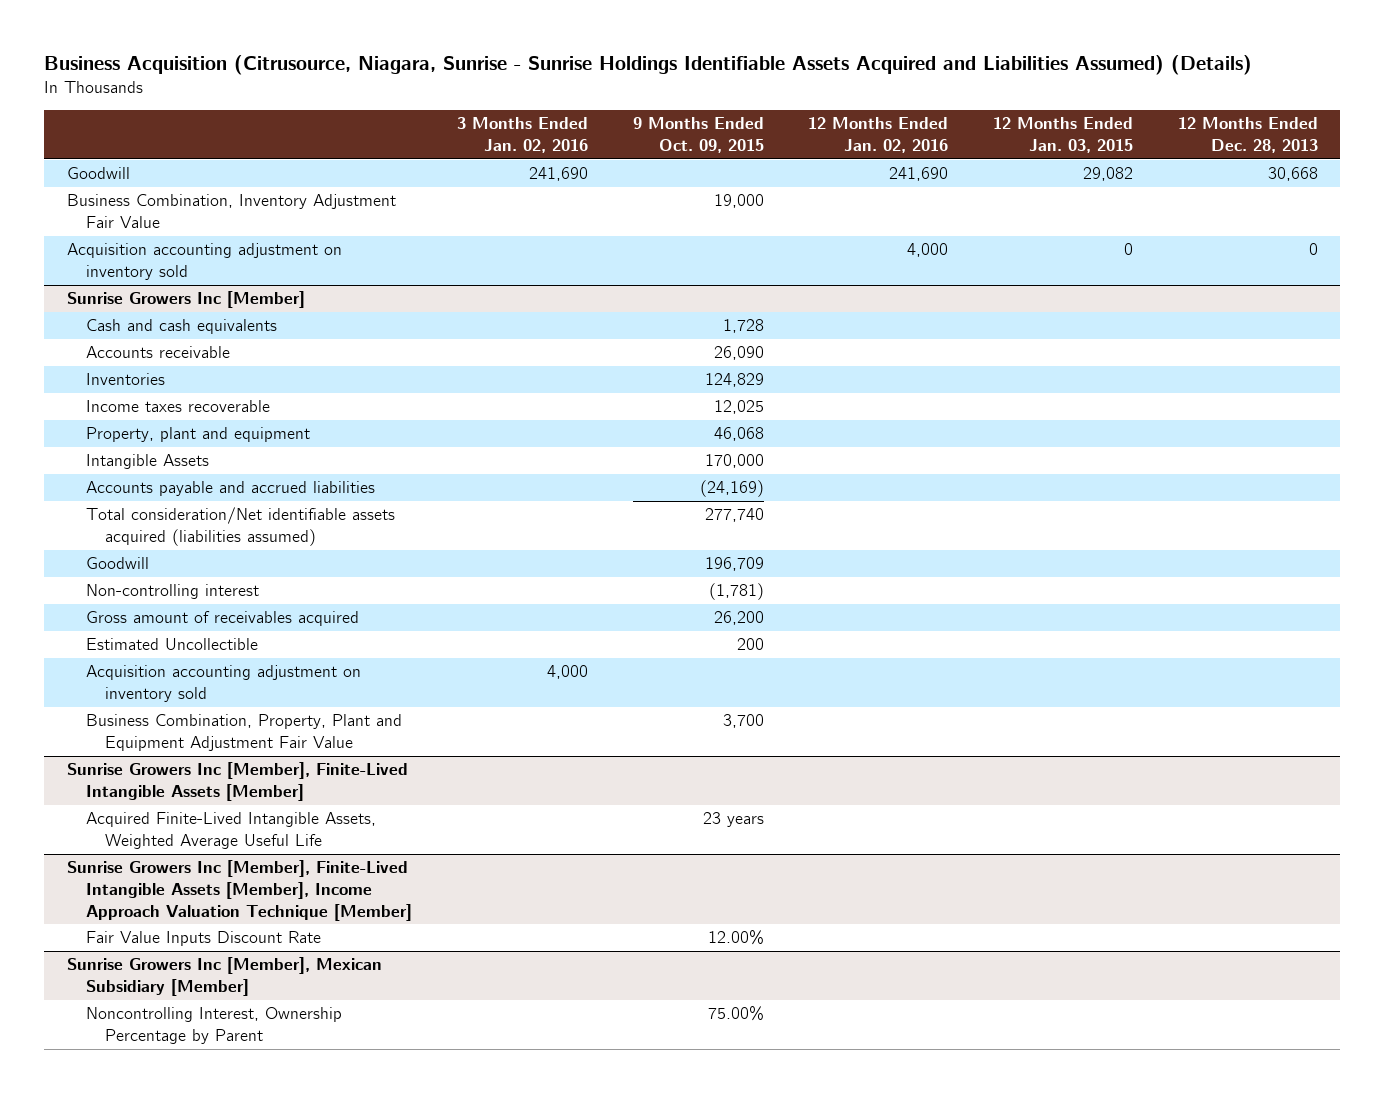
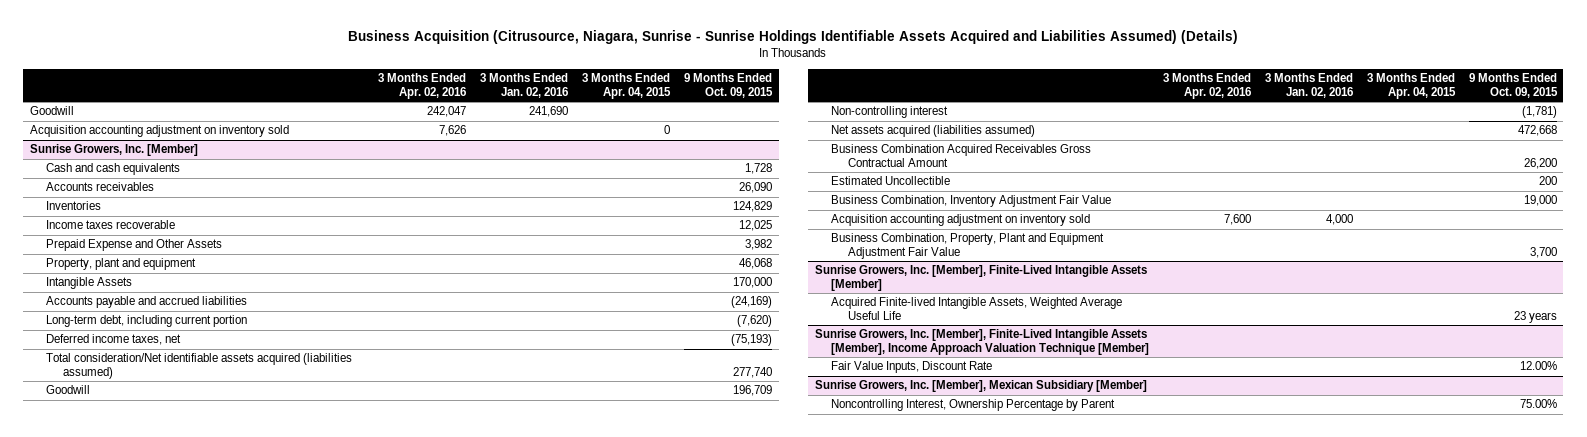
- | 3 Months Ended Jan. 02, 2016 | 9 Months Ended Oct. 09, 2015 | 12 Months Ended Jan. 02, 2016 | 12 Months Ended Jan. 03, 2015 | 12 Months Ended Dec. 28, 2013
+ | 3 Months Ended Apr. 02, 2016 | 3 Months Ended Jan. 02, 2016 | 3 Months Ended Apr. 04, 2015 | 9 Months Ended Oct. 09, 2015
- Business Combination, Inventory Adjustment Fair Value | | 19,000 | | |
- Sunrise Growers Inc [Member]
+ Sunrise Growers, Inc. [Member]
- Accounts receivable | | 26,090 | | |
+ Accounts receivables | | | | 26,090
+ Prepaid Expense and Other Assets | | | | 3,982
+ Long-term debt, including current portion | | | | (7,620)
+ Deferred income taxes, net | | | | (75,193)
- Gross amount of receivables acquired | | 26,200 | | |
+ Net assets acquired (liabilities assumed) | | | | 472,668
+ Business Combination Acquired Receivables Gross Contractual Amount | | | | 26,200
+ Business Combination, Inventory Adjustment Fair Value | | | | 19,000
- Sunrise Growers Inc [Member], Finite-Lived Intangible Assets [Member]
- Acquired Finite-Lived Intangible Assets, Weighted Average Useful Life | | 23 years | | |
- Sunrise Growers Inc [Member], Finite-Lived Intangible Assets [Member], Income Approach Valuation Technique [Member]
- Fair Value Inputs Discount Rate | | 12.00% | | |
- Sunrise Growers Inc [Member], Mexican Subsidiary [Member]
+ Sunrise Growers, Inc. [Member], Finite-Lived Intangible Assets [Member]
+ Acquired Finite-lived Intangible Assets, Weighted Average Useful Life | | | | 23 years
+ Sunrise Growers, Inc. [Member], Finite-Lived Intangible Assets [Member], Income Approach Valuation Technique [Member]
+ Fair Value Inputs, Discount Rate | | | | 12.00%
+ Sunrise Growers, Inc. [Member], Mexican Subsidiary [Member]

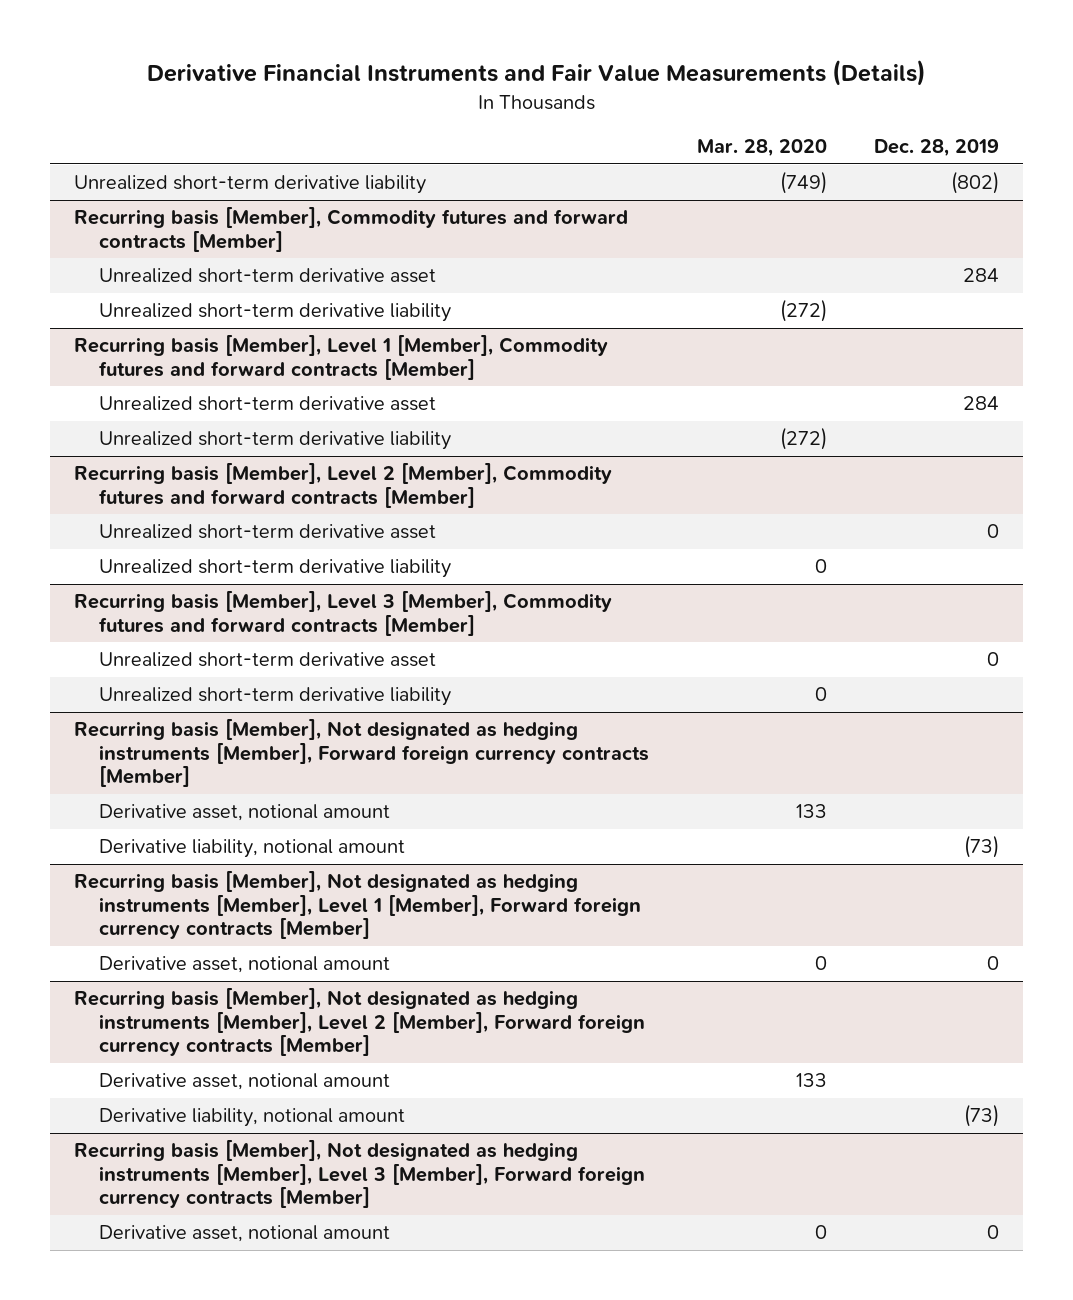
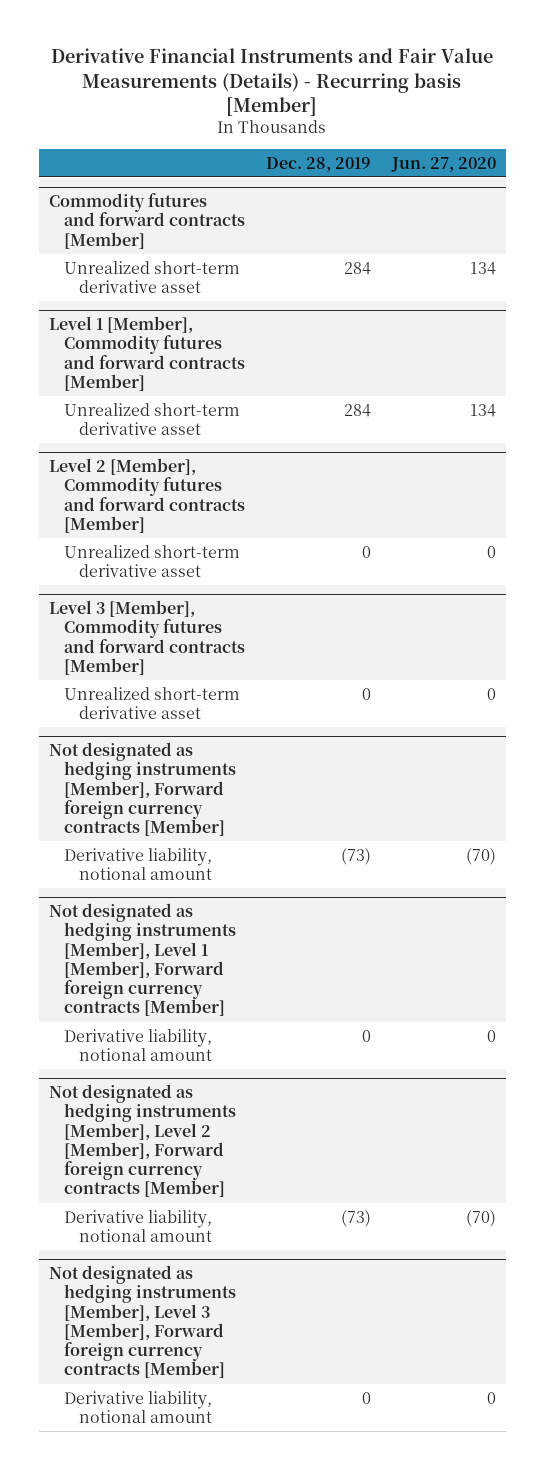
- Derivative Financial Instruments and Fair Value Measurements (Details)
+ Derivative Financial Instruments and Fair Value Measurements (Details) - Recurring basis [Member]
- | Mar. 28, 2020 | Dec. 28, 2019
+ | Dec. 28, 2019 | Jun. 27, 2020
- Unrealized short-term derivative liability | (749) | (802)
- Recurring basis [Member], Commodity futures and forward contracts [Member]
+ Commodity futures and forward contracts [Member]
- Unrealized short-term derivative liability | (272) |
- Recurring basis [Member], Level 1 [Member], Commodity futures and forward contracts [Member]
+ Level 1 [Member], Commodity futures and forward contracts [Member]
- Unrealized short-term derivative liability | (272) |
- Recurring basis [Member], Level 2 [Member], Commodity futures and forward contracts [Member]
+ Level 2 [Member], Commodity futures and forward contracts [Member]
- Unrealized short-term derivative liability | 0 |
- Recurring basis [Member], Level 3 [Member], Commodity futures and forward contracts [Member]
+ Level 3 [Member], Commodity futures and forward contracts [Member]
- Unrealized short-term derivative liability | 0 |
- Recurring basis [Member], Not designated as hedging instruments [Member], Forward foreign currency contracts [Member]
- Derivative asset, notional amount | 133 |
+ Not designated as hedging instruments [Member], Forward foreign currency contracts [Member]
- Recurring basis [Member], Not designated as hedging instruments [Member], Level 1 [Member], Forward foreign currency contracts [Member]
- Derivative asset, notional amount | 0 | 0
- Recurring basis [Member], Not designated as hedging instruments [Member], Level 2 [Member], Forward foreign currency contracts [Member]
- Derivative asset, notional amount | 133 |
+ Not designated as hedging instruments [Member], Level 1 [Member], Forward foreign currency contracts [Member]
+ Derivative liability, notional amount | 0 | 0
+ Not designated as hedging instruments [Member], Level 2 [Member], Forward foreign currency contracts [Member]
- Recurring basis [Member], Not designated as hedging instruments [Member], Level 3 [Member], Forward foreign currency contracts [Member]
- Derivative asset, notional amount | 0 | 0
+ Not designated as hedging instruments [Member], Level 3 [Member], Forward foreign currency contracts [Member]
+ Derivative liability, notional amount | 0 | 0

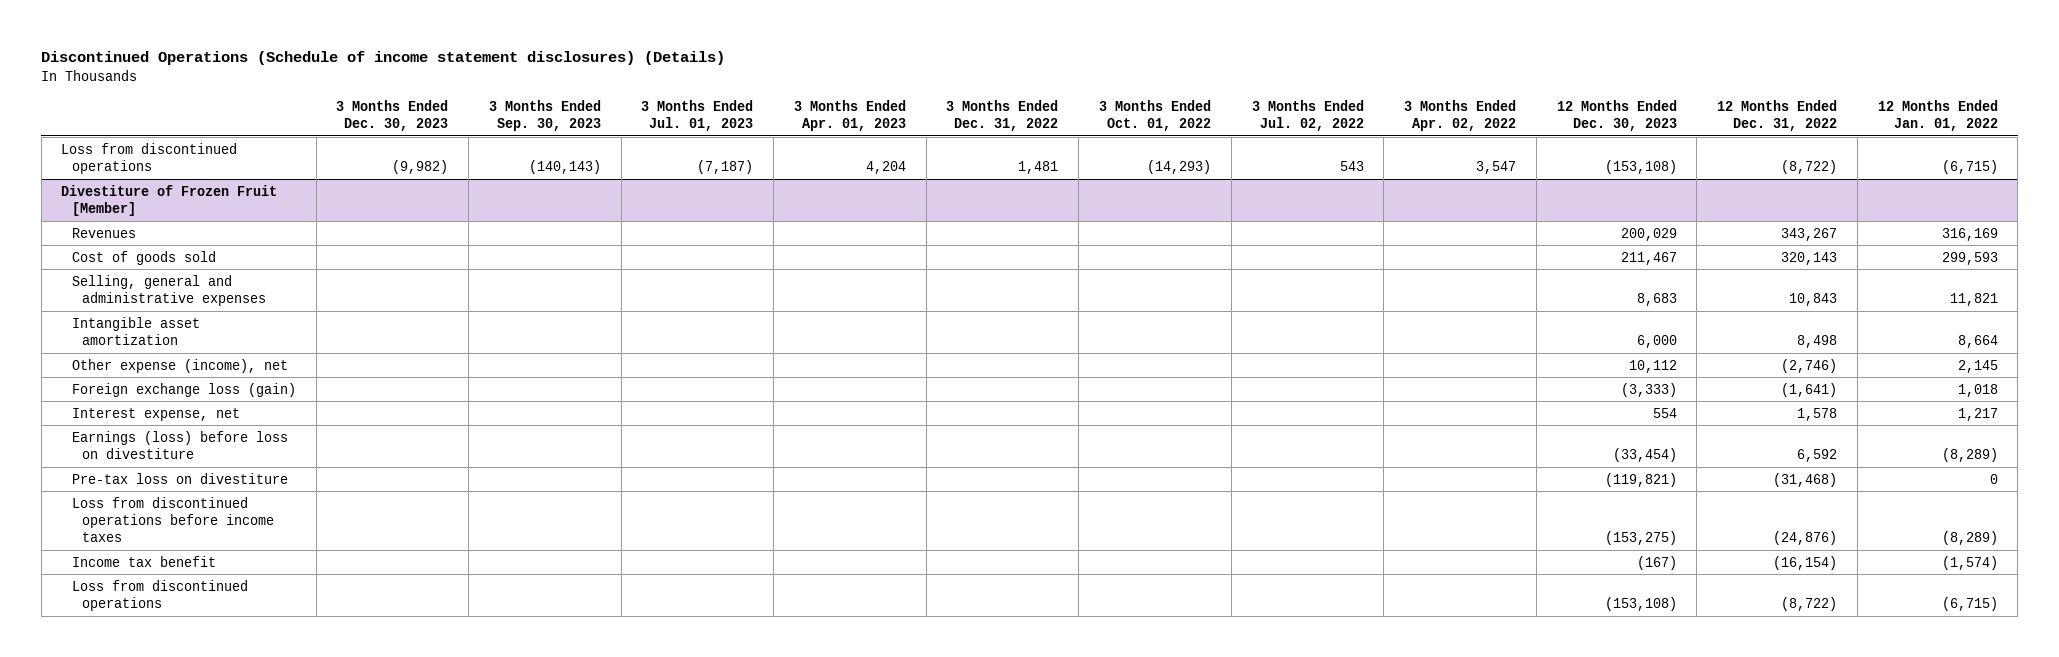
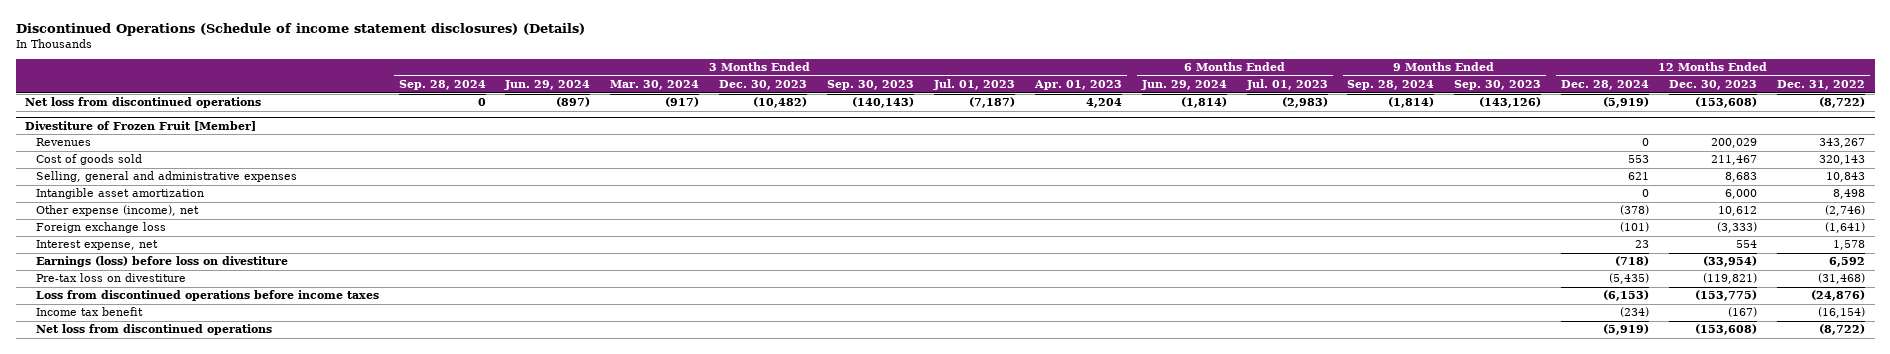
- | 3 Months Ended Dec. 30, 2023 | 3 Months Ended Sep. 30, 2023 | 3 Months Ended Jul. 01, 2023 | 3 Months Ended Apr. 01, 2023 | 3 Months Ended Dec. 31, 2022 | 3 Months Ended Oct. 01, 2022 | 3 Months Ended Jul. 02, 2022 | 3 Months Ended Apr. 02, 2022 | 12 Months Ended Dec. 30, 2023 | 12 Months Ended Dec. 31, 2022 | 12 Months Ended Jan. 01, 2022
+ | 3 Months Ended Sep. 28, 2024 | 3 Months Ended Jun. 29, 2024 | 3 Months Ended Mar. 30, 2024 | 3 Months Ended Dec. 30, 2023 | 3 Months Ended Sep. 30, 2023 | 3 Months Ended Jul. 01, 2023 | 3 Months Ended Apr. 01, 2023 | 6 Months Ended Jun. 29, 2024 | 6 Months Ended Jul. 01, 2023 | 9 Months Ended Sep. 28, 2024 | 9 Months Ended Sep. 30, 2023 | 12 Months Ended Dec. 28, 2024 | 12 Months Ended Dec. 30, 2023 | 12 Months Ended Dec. 31, 2022
- Loss from discontinued operations | (9,982) | (140,143) | (7,187) | 4,204 | 1,481 | (14,293) | 543 | 3,547 | (153,108) | (8,722) | (6,715)
+ Net loss from discontinued operations | 0 | (897) | (917) | (10,482) | (140,143) | (7,187) | 4,204 | (1,814) | (2,983) | (1,814) | (143,126) | (5,919) | (153,608) | (8,722)
@ Divestiture of Frozen Fruit [Member]
- Other expense (income), net | | | | | | | | | 10,112 | (2,746) | 2,145
- Foreign exchange loss (gain) | | | | | | | | | (3,333) | (1,641) | 1,018
+ Other expense (income), net | | | | | | | | | | | | (378) | 10,612 | (2,746)
+ Foreign exchange loss | | | | | | | | | | | | (101) | (3,333) | (1,641)
- Earnings (loss) before loss on divestiture | | | | | | | | | (33,454) | 6,592 | (8,289)
+ Earnings (loss) before loss on divestiture | | | | | | | | | | | | (718) | (33,954) | 6,592
- Loss from discontinued operations before income taxes | | | | | | | | | (153,275) | (24,876) | (8,289)
+ Loss from discontinued operations before income taxes | | | | | | | | | | | | (6,153) | (153,775) | (24,876)
- Loss from discontinued operations | | | | | | | | | (153,108) | (8,722) | (6,715)
+ Net loss from discontinued operations | | | | | | | | | | | | (5,919) | (153,608) | (8,722)

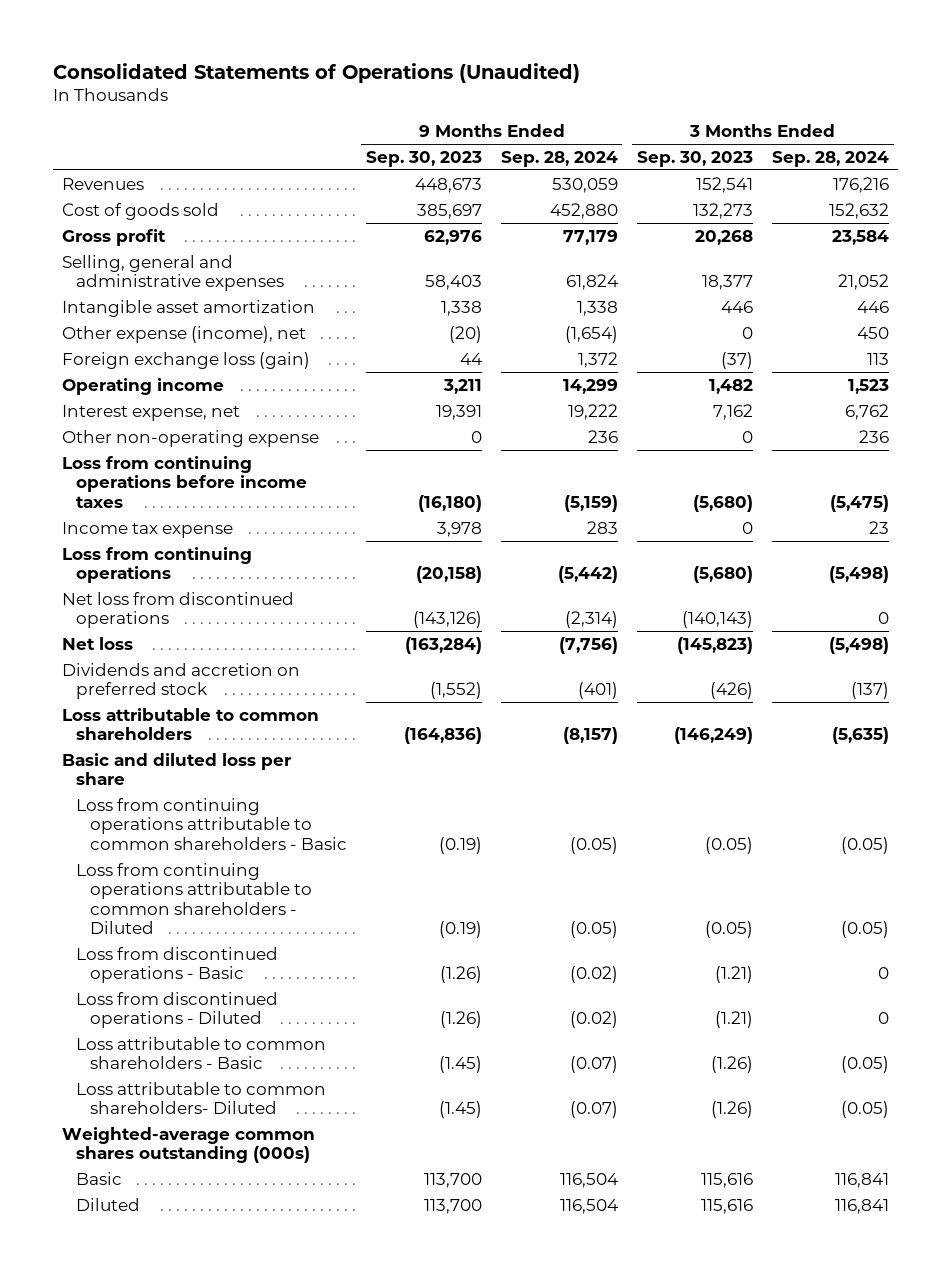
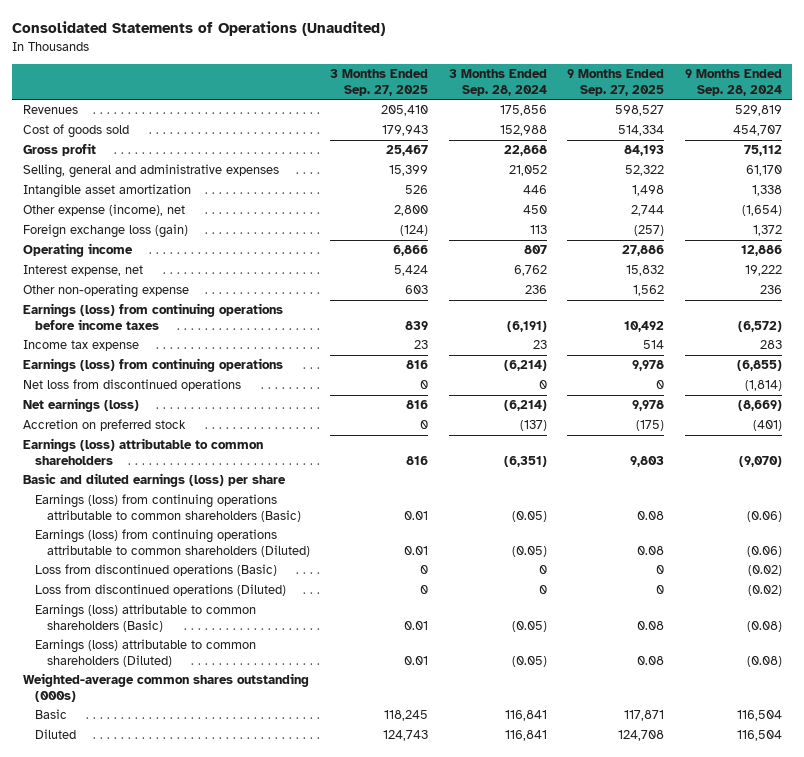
- | 9 Months Ended Sep. 30, 2023 | 9 Months Ended Sep. 28, 2024 | 3 Months Ended Sep. 30, 2023 | 3 Months Ended Sep. 28, 2024
+ | 3 Months Ended Sep. 27, 2025 | 3 Months Ended Sep. 28, 2024 | 9 Months Ended Sep. 27, 2025 | 9 Months Ended Sep. 28, 2024
- Revenues | 448,673 | 530,059 | 152,541 | 176,216
- Cost of goods sold | 385,697 | 452,880 | 132,273 | 152,632
- Gross profit | 62,976 | 77,179 | 20,268 | 23,584
- Selling, general and administrative expenses | 58,403 | 61,824 | 18,377 | 21,052
+ Revenues | 205,410 | 175,856 | 598,527 | 529,819
+ Cost of goods sold | 179,943 | 152,988 | 514,334 | 454,707
+ Gross profit | 25,467 | 22,868 | 84,193 | 75,112
+ Selling, general and administrative expenses | 15,399 | 21,052 | 52,322 | 61,170
- Operating income | 3,211 | 14,299 | 1,482 | 1,523
+ Operating income | 6,866 | 807 | 27,886 | 12,886
- Loss from continuing operations before income taxes | (16,180) | (5,159) | (5,680) | (5,475)
+ Earnings (loss) from continuing operations before income taxes | 839 | (6,191) | 10,492 | (6,572)
- Loss from continuing operations | (20,158) | (5,442) | (5,680) | (5,498)
- Net loss from discontinued operations | (143,126) | (2,314) | (140,143) | 0
- Net loss | (163,284) | (7,756) | (145,823) | (5,498)
- Dividends and accretion on preferred stock | (1,552) | (401) | (426) | (137)
- Loss attributable to common shareholders | (164,836) | (8,157) | (146,249) | (5,635)
- Basic and diluted loss per share
- Loss from continuing operations attributable to common shareholders - Basic | (0.19) | (0.05) | (0.05) | (0.05)
- Loss from continuing operations attributable to common shareholders - Diluted | (0.19) | (0.05) | (0.05) | (0.05)
- Loss from discontinued operations - Basic | (1.26) | (0.02) | (1.21) | 0
- Loss from discontinued operations - Diluted | (1.26) | (0.02) | (1.21) | 0
- Loss attributable to common shareholders - Basic | (1.45) | (0.07) | (1.26) | (0.05)
- Loss attributable to common shareholders- Diluted | (1.45) | (0.07) | (1.26) | (0.05)
+ Earnings (loss) from continuing operations | 816 | (6,214) | 9,978 | (6,855)
+ Net loss from discontinued operations | 0 | 0 | 0 | (1,814)
+ Net earnings (loss) | 816 | (6,214) | 9,978 | (8,669)
+ Accretion on preferred stock | 0 | (137) | (175) | (401)
+ Earnings (loss) attributable to common shareholders | 816 | (6,351) | 9,803 | (9,070)
+ Basic and diluted earnings (loss) per share
+ Earnings (loss) from continuing operations attributable to common shareholders (Basic) | 0.01 | (0.05) | 0.08 | (0.06)
+ Earnings (loss) from continuing operations attributable to common shareholders (Diluted) | 0.01 | (0.05) | 0.08 | (0.06)
+ Loss from discontinued operations (Basic) | 0 | 0 | 0 | (0.02)
+ Loss from discontinued operations (Diluted) | 0 | 0 | 0 | (0.02)
+ Earnings (loss) attributable to common shareholders (Basic) | 0.01 | (0.05) | 0.08 | (0.08)
+ Earnings (loss) attributable to common shareholders (Diluted) | 0.01 | (0.05) | 0.08 | (0.08)

